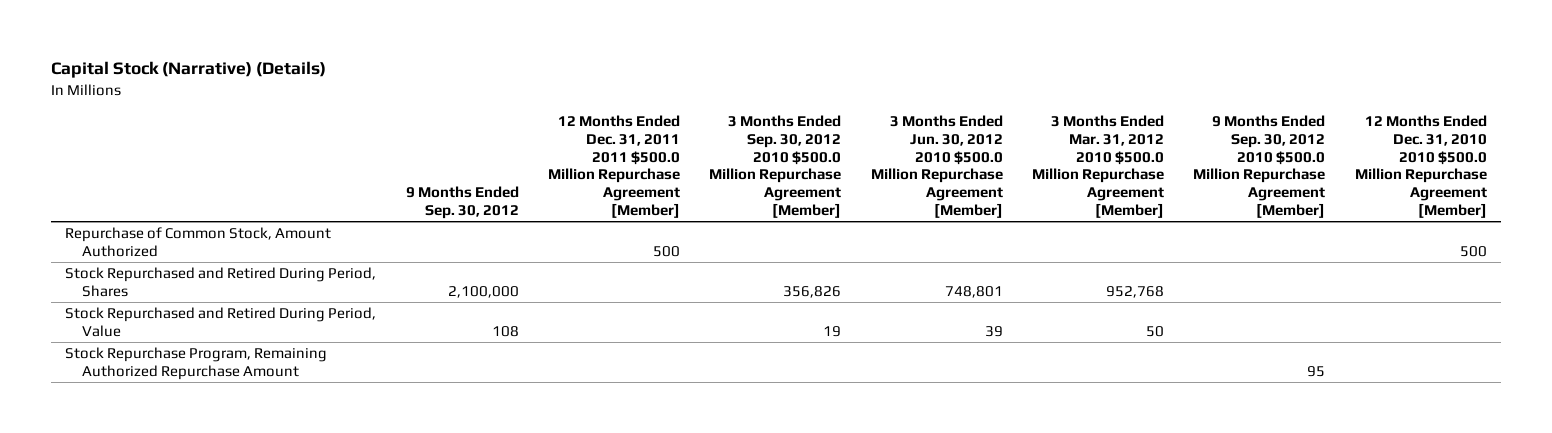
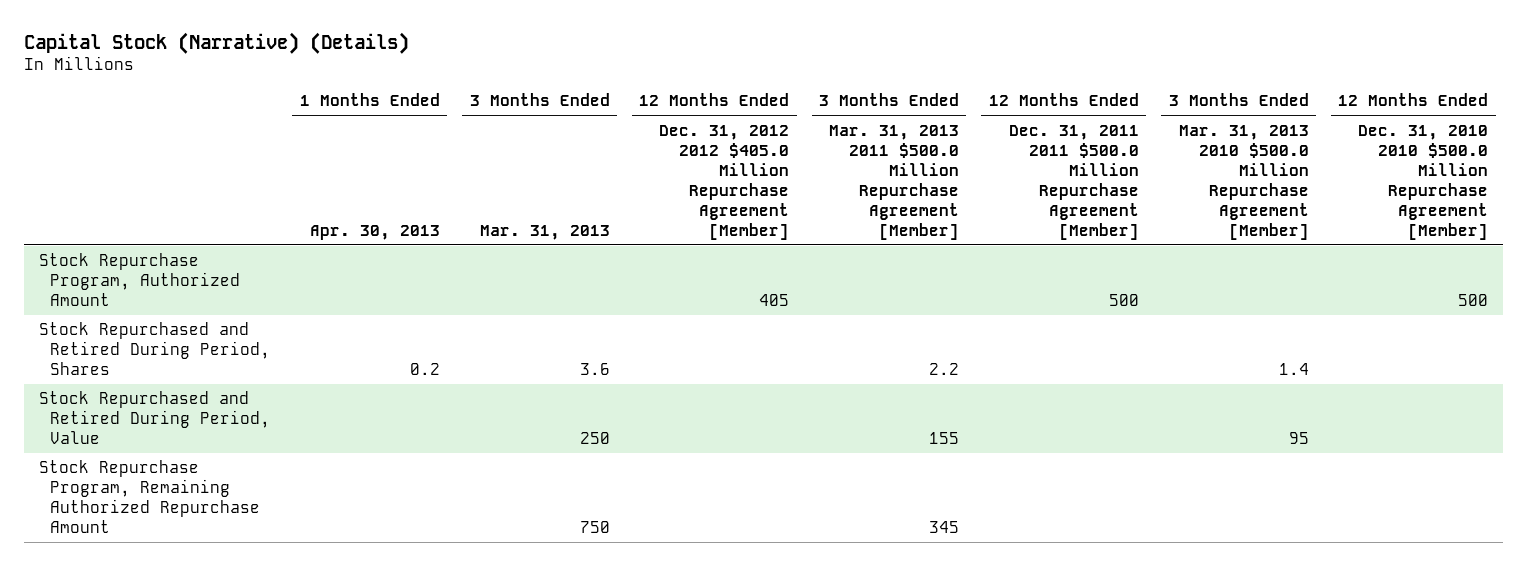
- | 9 Months Ended Sep. 30, 2012 | 12 Months Ended Dec. 31, 2011 2011 $500.0 Million Repurchase Agreement [Member] | 3 Months Ended Sep. 30, 2012 2010 $500.0 Million Repurchase Agreement [Member] | 3 Months Ended Jun. 30, 2012 2010 $500.0 Million Repurchase Agreement [Member] | 3 Months Ended Mar. 31, 2012 2010 $500.0 Million Repurchase Agreement [Member] | 9 Months Ended Sep. 30, 2012 2010 $500.0 Million Repurchase Agreement [Member] | 12 Months Ended Dec. 31, 2010 2010 $500.0 Million Repurchase Agreement [Member]
+ | 1 Months Ended Apr. 30, 2013 | 3 Months Ended Mar. 31, 2013 | 12 Months Ended Dec. 31, 2012 2012 $405.0 Million Repurchase Agreement [Member] | 3 Months Ended Mar. 31, 2013 2011 $500.0 Million Repurchase Agreement [Member] | 12 Months Ended Dec. 31, 2011 2011 $500.0 Million Repurchase Agreement [Member] | 3 Months Ended Mar. 31, 2013 2010 $500.0 Million Repurchase Agreement [Member] | 12 Months Ended Dec. 31, 2010 2010 $500.0 Million Repurchase Agreement [Member]
- Repurchase of Common Stock, Amount Authorized | | 500 | | | | | 500
+ Stock Repurchase Program, Authorized Amount | | | 405 | | 500 | | 500

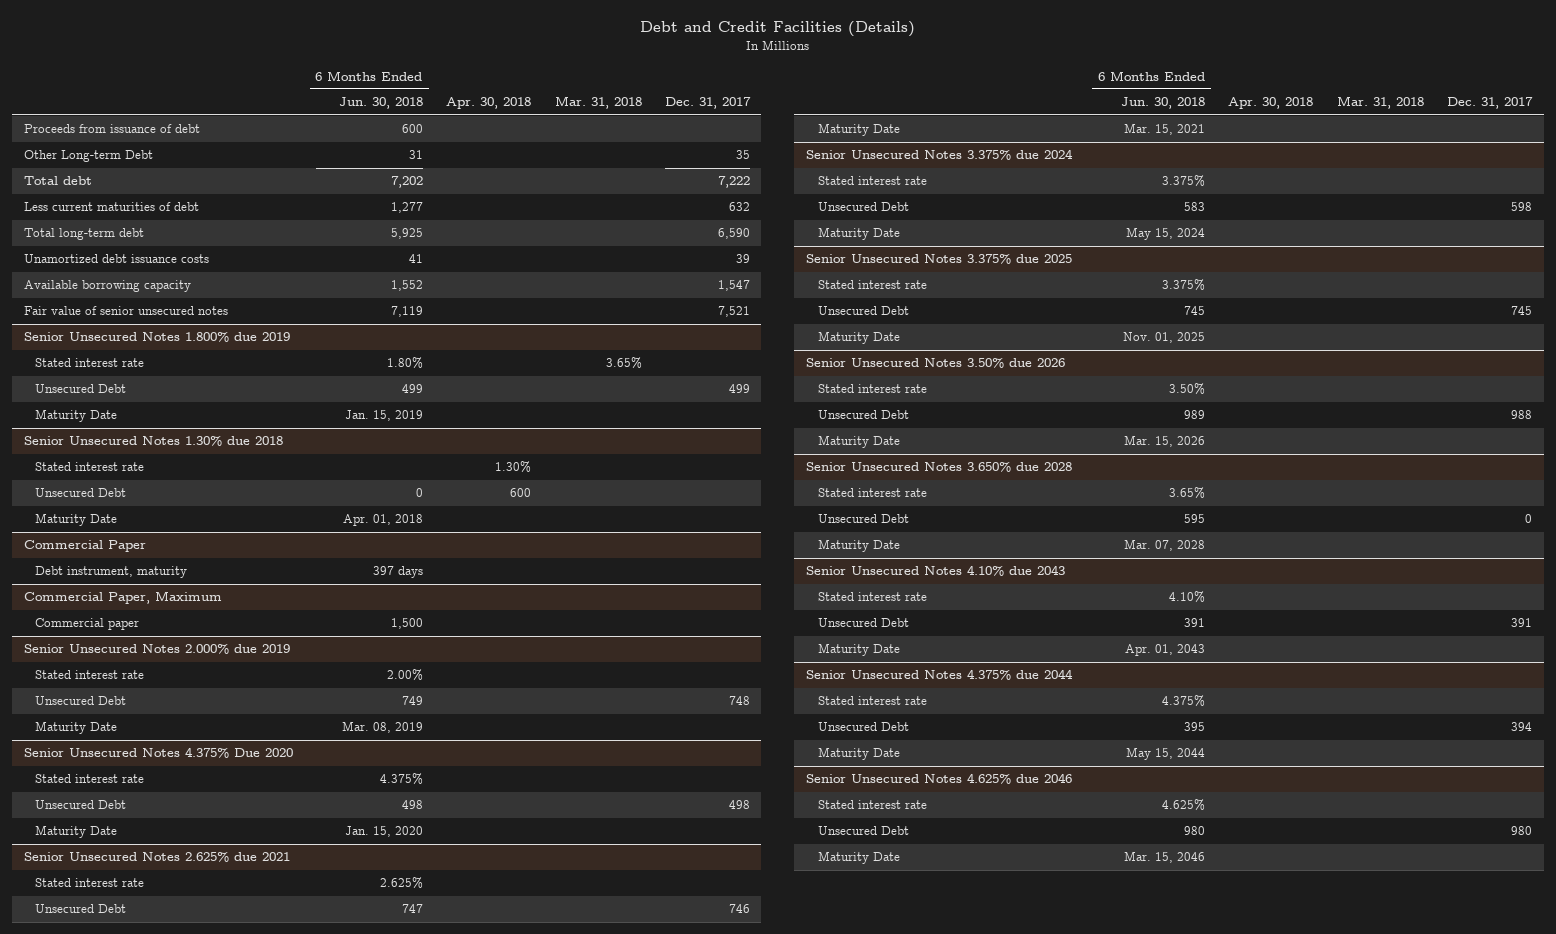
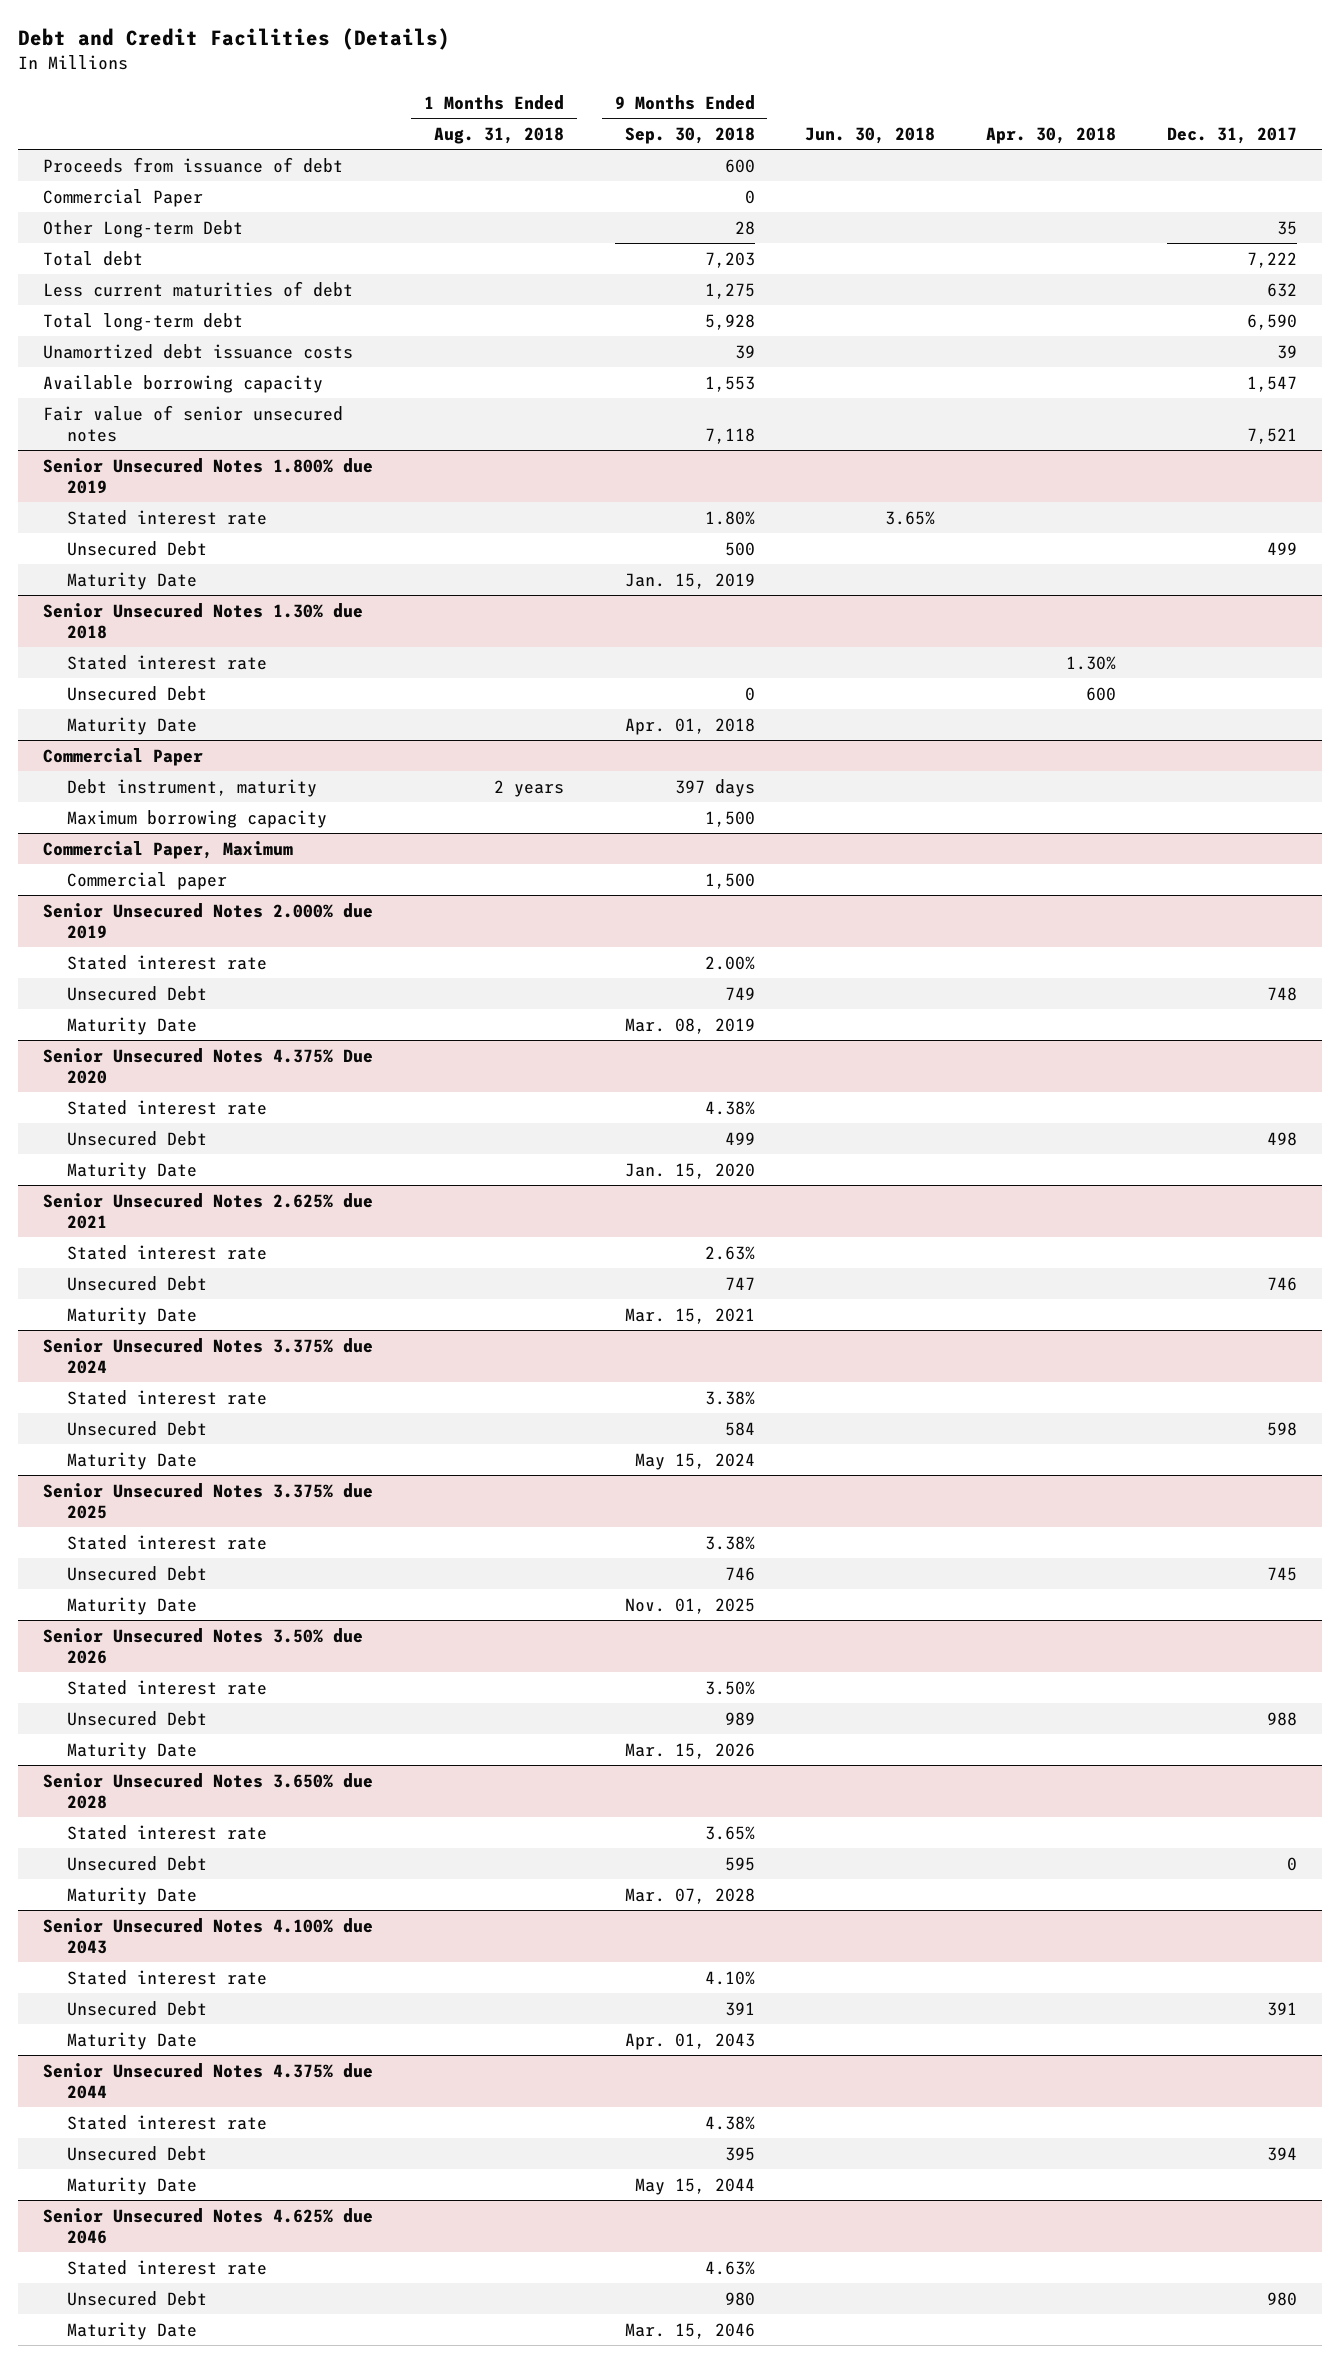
- | 6 Months Ended Jun. 30, 2018 | Apr. 30, 2018 | Mar. 31, 2018 | Dec. 31, 2017
+ | 1 Months Ended Aug. 31, 2018 | 9 Months Ended Sep. 30, 2018 | Jun. 30, 2018 | Apr. 30, 2018 | Dec. 31, 2017
+ Commercial Paper | | 0 | | |
@ Commercial Paper
+ Maximum borrowing capacity | | 1,500 | | |
- Senior Unsecured Notes 4.10% due 2043
+ Senior Unsecured Notes 4.100% due 2043

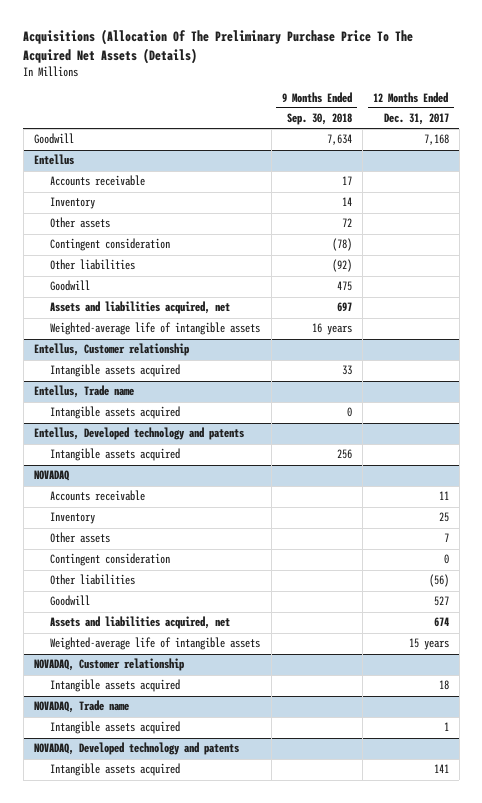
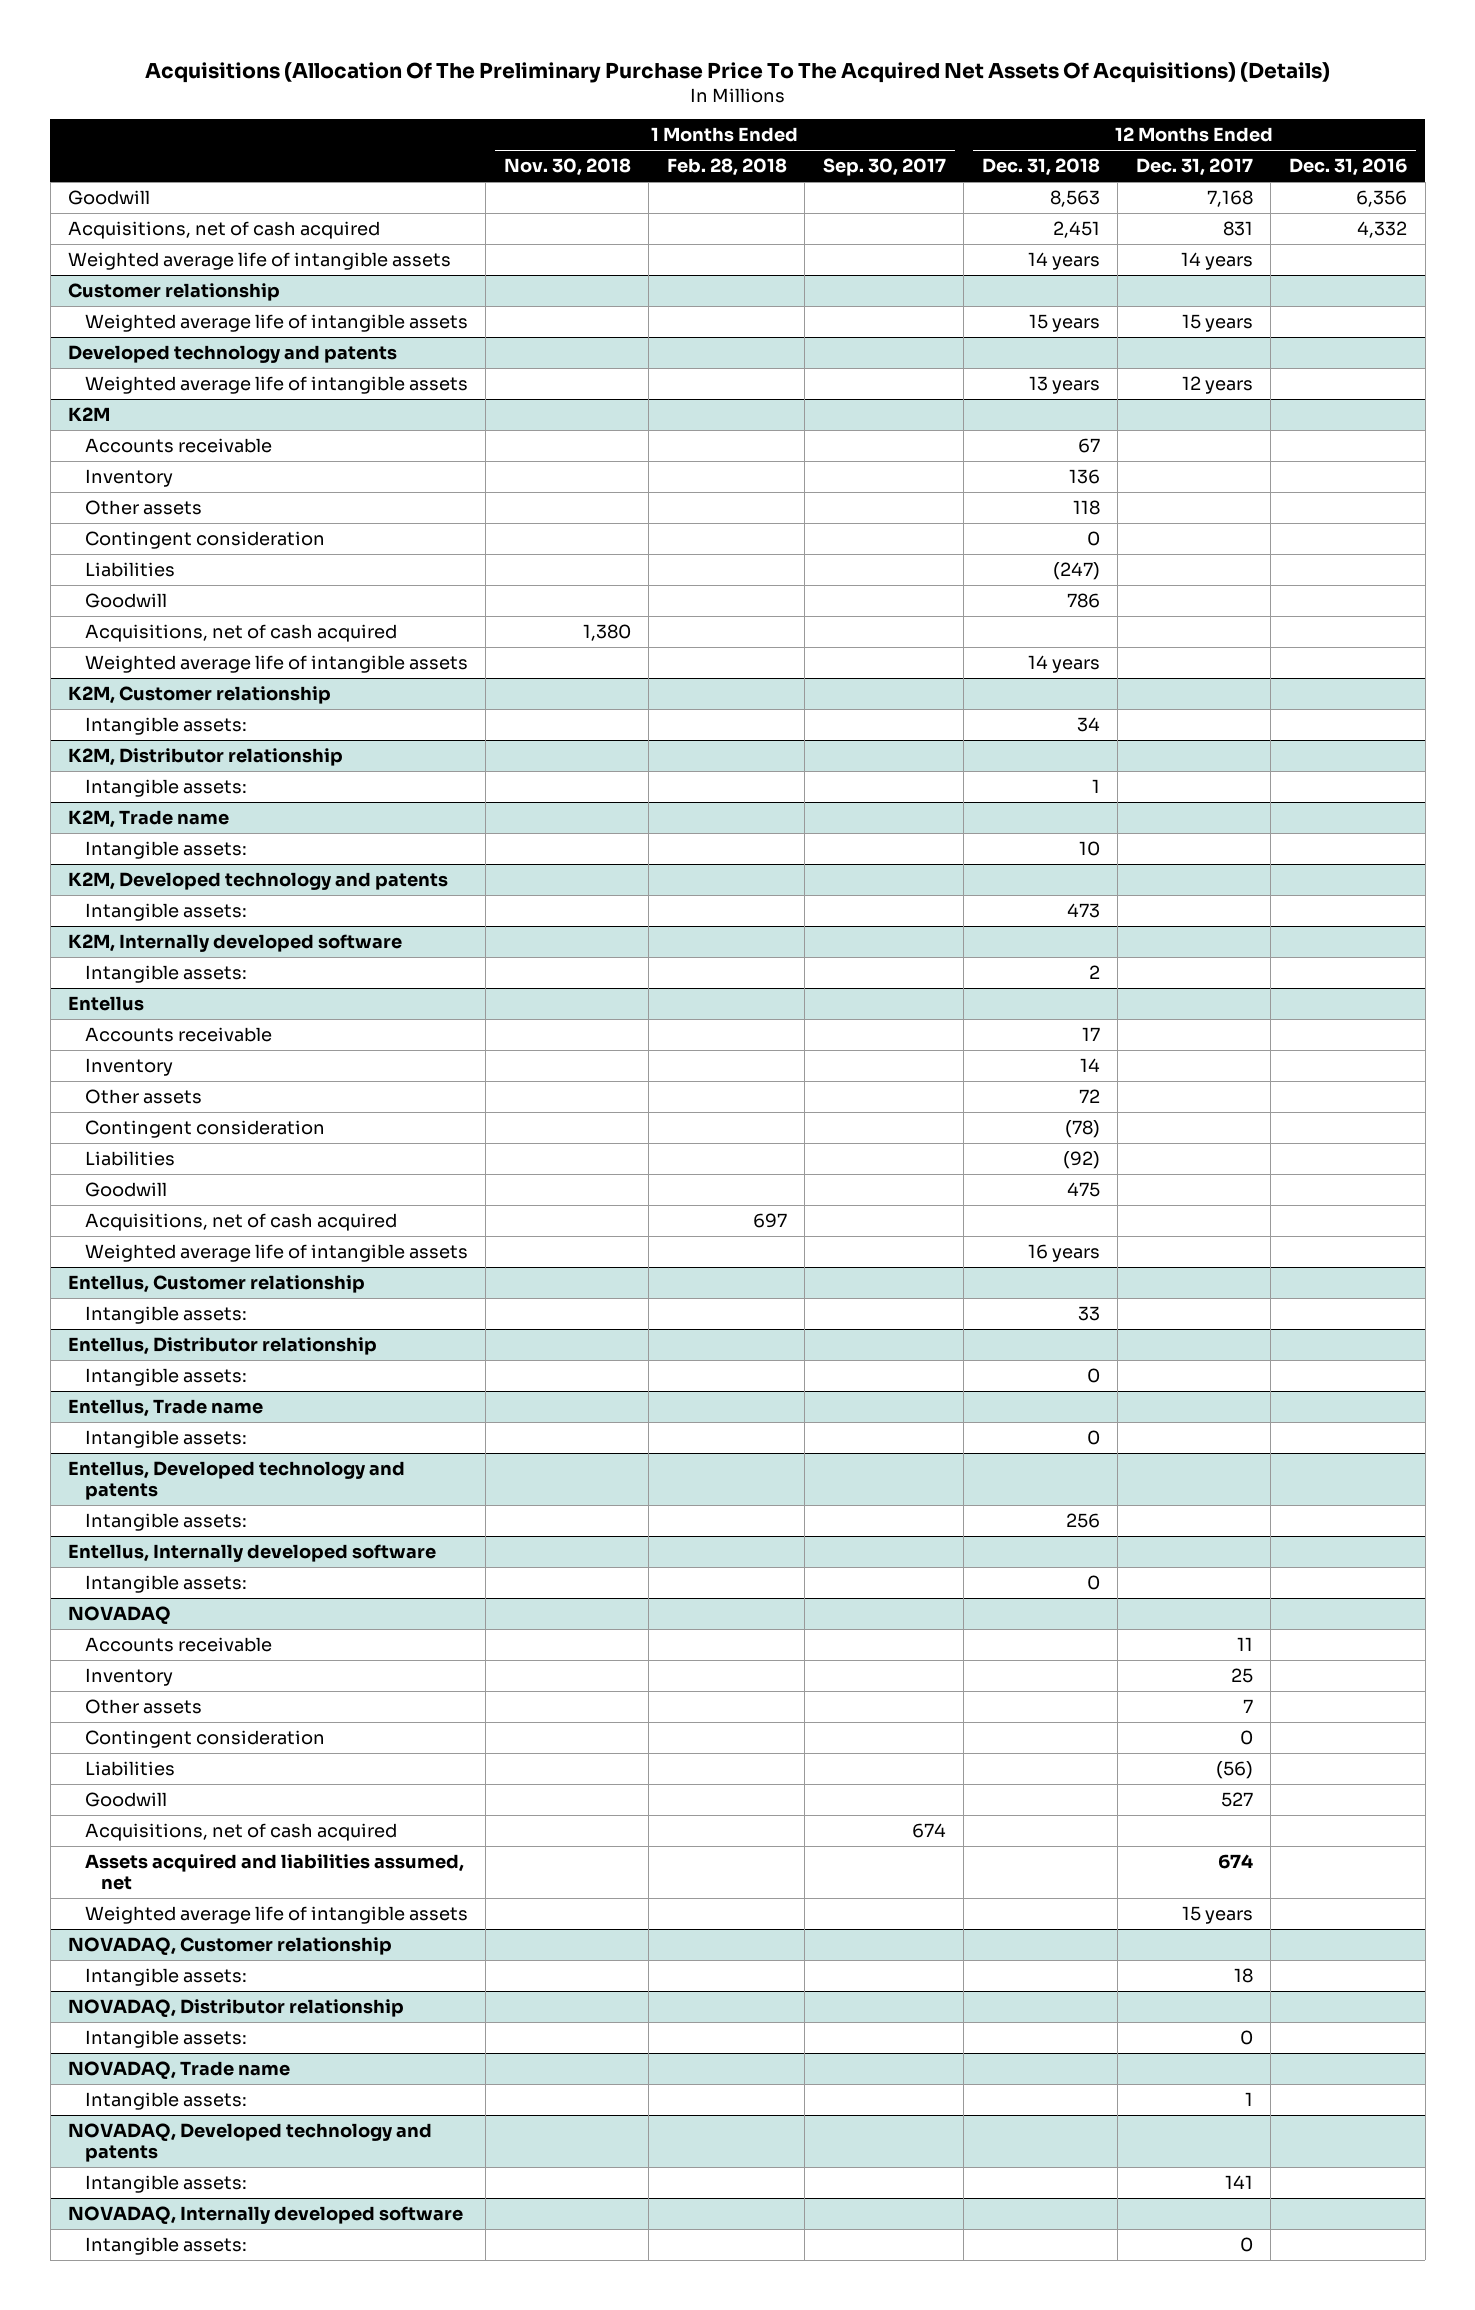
- Acquisitions (Allocation Of The Preliminary Purchase Price To The Acquired Net Assets (Details)
+ Acquisitions (Allocation Of The Preliminary Purchase Price To The Acquired Net Assets Of Acquisitions) (Details)
- | 9 Months Ended Sep. 30, 2018 | 12 Months Ended Dec. 31, 2017
+ | 1 Months Ended Nov. 30, 2018 | 1 Months Ended Feb. 28, 2018 | 1 Months Ended Sep. 30, 2017 | 12 Months Ended Dec. 31, 2018 | 12 Months Ended Dec. 31, 2017 | 12 Months Ended Dec. 31, 2016
+ Acquisitions, net of cash acquired | | | | 2,451 | 831 | 4,332
+ Weighted average life of intangible assets | | | | 14 years | 14 years |
+ Customer relationship
+ Weighted average life of intangible assets | | | | 15 years | 15 years |
+ Developed technology and patents
+ Weighted average life of intangible assets | | | | 13 years | 12 years |
+ K2M
+ Accounts receivable | | | | 67 | |
+ Inventory | | | | 136 | |
+ Other assets | | | | 118 | |
+ Contingent consideration | | | | 0 | |
+ Liabilities | | | | (247) | |
+ Goodwill | | | | 786 | |
+ Acquisitions, net of cash acquired | 1,380 | | | | |
+ Weighted average life of intangible assets | | | | 14 years | |
+ K2M, Customer relationship
+ Intangible assets: | | | | 34 | |
+ K2M, Distributor relationship
+ Intangible assets: | | | | 1 | |
+ K2M, Trade name
+ Intangible assets: | | | | 10 | |
+ K2M, Developed technology and patents
+ Intangible assets: | | | | 473 | |
+ K2M, Internally developed software
+ Intangible assets: | | | | 2 | |
@ Entellus
- Other liabilities | (92) |
+ Liabilities | | | | (92) | |
- Assets and liabilities acquired, net | 697 |
- Weighted-average life of intangible assets | 16 years |
+ Acquisitions, net of cash acquired | | 697 | | | |
+ Weighted average life of intangible assets | | | | 16 years | |
@ Entellus, Customer relationship
- Intangible assets acquired | 33 |
+ Intangible assets: | | | | 33 | |
+ Entellus, Distributor relationship
+ Intangible assets: | | | | 0 | |
@ Entellus, Trade name
- Intangible assets acquired | 0 |
+ Intangible assets: | | | | 0 | |
@ Entellus, Developed technology and patents
- Intangible assets acquired | 256 |
+ Intangible assets: | | | | 256 | |
+ Entellus, Internally developed software
+ Intangible assets: | | | | 0 | |
@ NOVADAQ
- Other liabilities | | (56)
+ Liabilities | | | | | (56) |
- Assets and liabilities acquired, net | | 674
- Weighted-average life of intangible assets | | 15 years
+ Acquisitions, net of cash acquired | | | 674 | | |
+ Assets acquired and liabilities assumed, net | | | | | 674 |
+ Weighted average life of intangible assets | | | | | 15 years |
@ NOVADAQ, Customer relationship
- Intangible assets acquired | | 18
+ Intangible assets: | | | | | 18 |
+ NOVADAQ, Distributor relationship
+ Intangible assets: | | | | | 0 |
@ NOVADAQ, Trade name
- Intangible assets acquired | | 1
+ Intangible assets: | | | | | 1 |
@ NOVADAQ, Developed technology and patents
- Intangible assets acquired | | 141
+ Intangible assets: | | | | | 141 |
+ NOVADAQ, Internally developed software
+ Intangible assets: | | | | | 0 |

